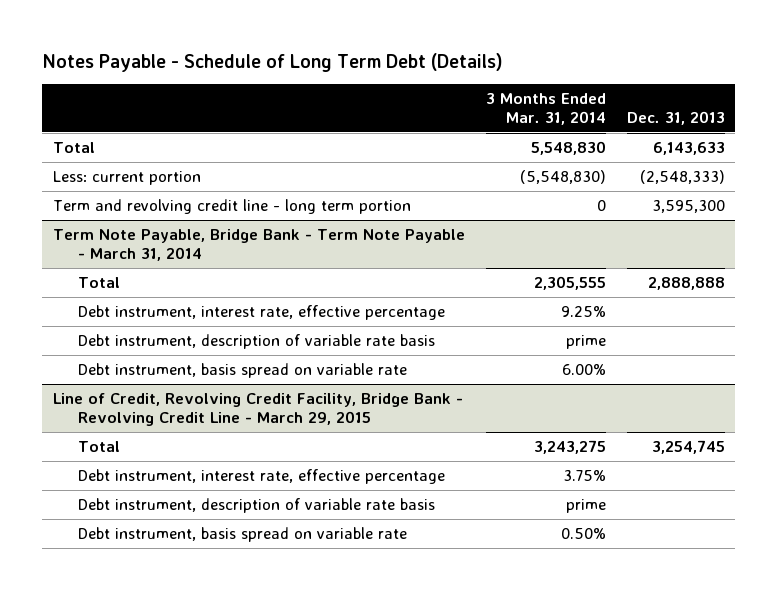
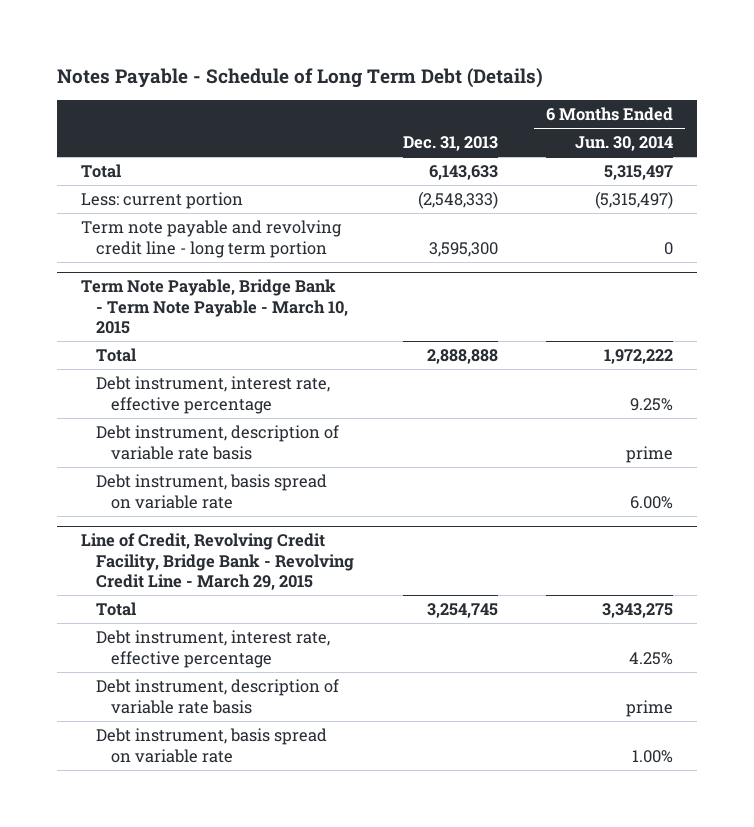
- | 3 Months Ended Mar. 31, 2014 | Dec. 31, 2013
+ | Dec. 31, 2013 | 6 Months Ended Jun. 30, 2014
- Term and revolving credit line - long term portion | 0 | 3,595,300
- Term Note Payable, Bridge Bank - Term Note Payable - March 31, 2014
+ Term note payable and revolving credit line - long term portion | 3,595,300 | 0
+ Term Note Payable, Bridge Bank - Term Note Payable - March 10, 2015

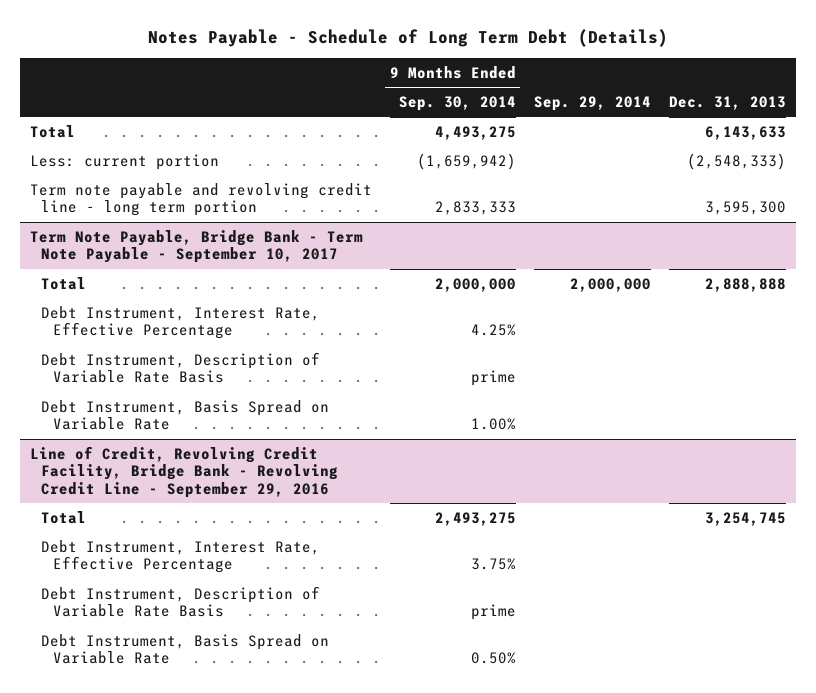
- | Dec. 31, 2013 | 6 Months Ended Jun. 30, 2014
+ | 9 Months Ended Sep. 30, 2014 | Sep. 29, 2014 | Dec. 31, 2013
- Term Note Payable, Bridge Bank - Term Note Payable - March 10, 2015
+ Term Note Payable, Bridge Bank - Term Note Payable - September 10, 2017
- Debt instrument, interest rate, effective percentage | | 9.25%
- Debt instrument, description of variable rate basis | | prime
- Debt instrument, basis spread on variable rate | | 6.00%
- Line of Credit, Revolving Credit Facility, Bridge Bank - Revolving Credit Line - March 29, 2015
+ Debt Instrument, Interest Rate, Effective Percentage | 4.25% | |
+ Debt Instrument, Description of Variable Rate Basis | prime | |
+ Debt Instrument, Basis Spread on Variable Rate | 1.00% | |
+ Line of Credit, Revolving Credit Facility, Bridge Bank - Revolving Credit Line - September 29, 2016
- Debt instrument, interest rate, effective percentage | | 4.25%
- Debt instrument, description of variable rate basis | | prime
- Debt instrument, basis spread on variable rate | | 1.00%
+ Debt Instrument, Interest Rate, Effective Percentage | 3.75% | |
+ Debt Instrument, Description of Variable Rate Basis | prime | |
+ Debt Instrument, Basis Spread on Variable Rate | 0.50% | |

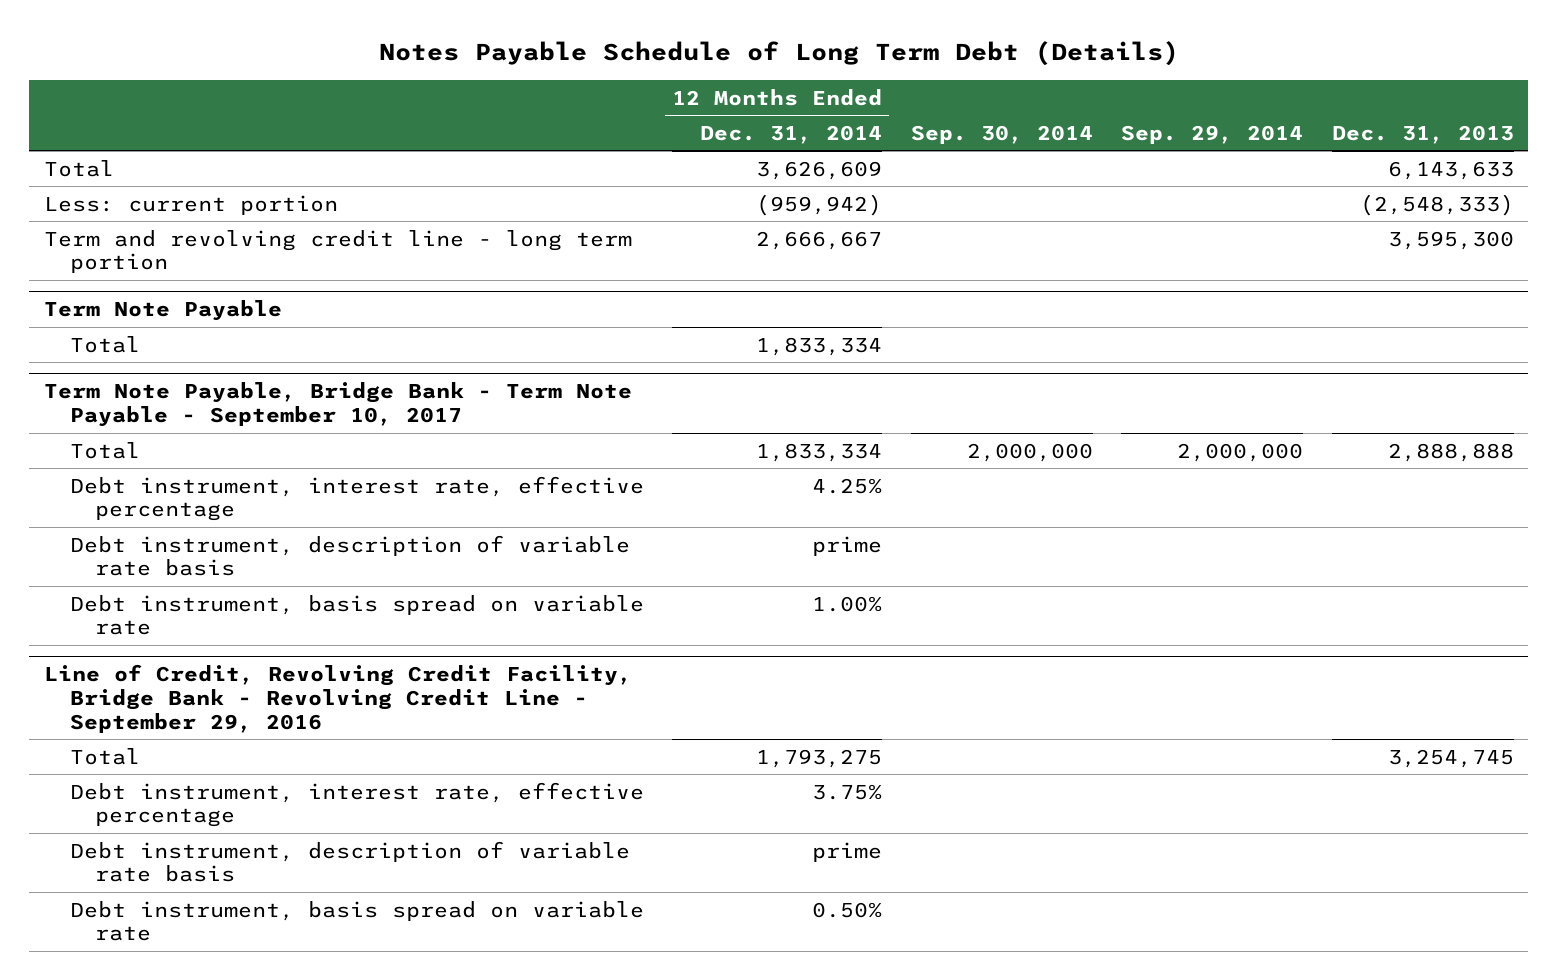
- Notes Payable - Schedule of Long Term Debt (Details)
+ Notes Payable Schedule of Long Term Debt (Details)
- | 9 Months Ended Sep. 30, 2014 | Sep. 29, 2014 | Dec. 31, 2013
+ | 12 Months Ended Dec. 31, 2014 | Sep. 30, 2014 | Sep. 29, 2014 | Dec. 31, 2013
- Term note payable and revolving credit line - long term portion | 2,833,333 | | 3,595,300
+ Term and revolving credit line - long term portion | 2,666,667 | | | 3,595,300
+ Term Note Payable
+ Total | 1,833,334 | | |
@ Term Note Payable, Bridge Bank - Term Note Payable - September 10, 2017
- Debt Instrument, Interest Rate, Effective Percentage | 4.25% | |
- Debt Instrument, Description of Variable Rate Basis | prime | |
- Debt Instrument, Basis Spread on Variable Rate | 1.00% | |
+ Debt instrument, interest rate, effective percentage | 4.25% | | |
+ Debt instrument, description of variable rate basis | prime | | |
+ Debt instrument, basis spread on variable rate | 1.00% | | |
@ Line of Credit, Revolving Credit Facility, Bridge Bank - Revolving Credit Line - September 29, 2016
- Debt Instrument, Interest Rate, Effective Percentage | 3.75% | |
- Debt Instrument, Description of Variable Rate Basis | prime | |
- Debt Instrument, Basis Spread on Variable Rate | 0.50% | |
+ Debt instrument, interest rate, effective percentage | 3.75% | | |
+ Debt instrument, description of variable rate basis | prime | | |
+ Debt instrument, basis spread on variable rate | 0.50% | | |

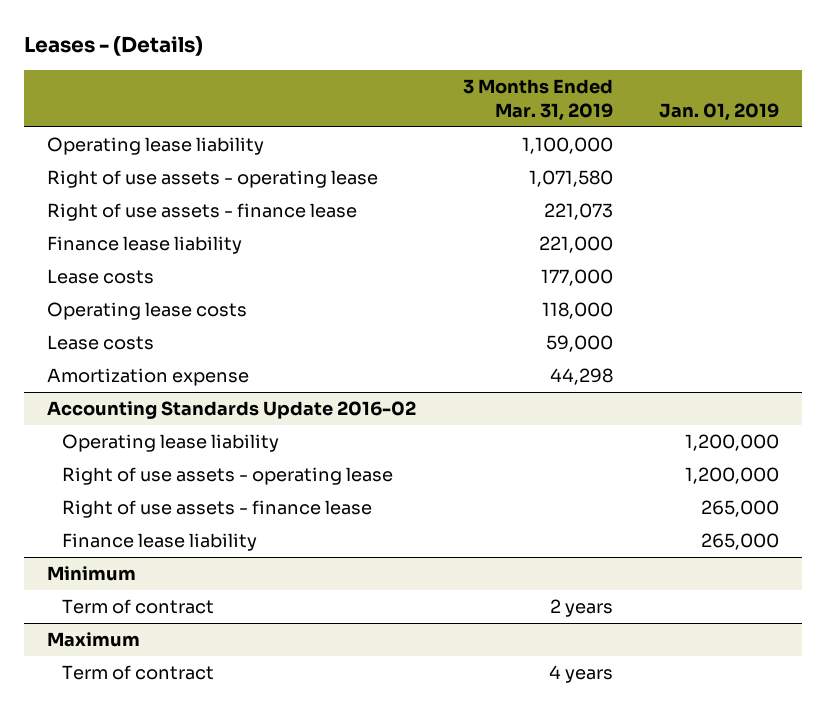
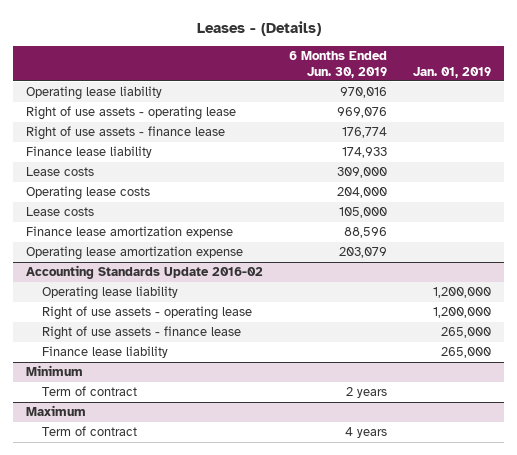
- | 3 Months Ended Mar. 31, 2019 | Jan. 01, 2019
+ | 6 Months Ended Jun. 30, 2019 | Jan. 01, 2019
- Amortization expense | 44,298 |
+ Finance lease amortization expense | 88,596 |
+ Operating lease amortization expense | 203,079 |

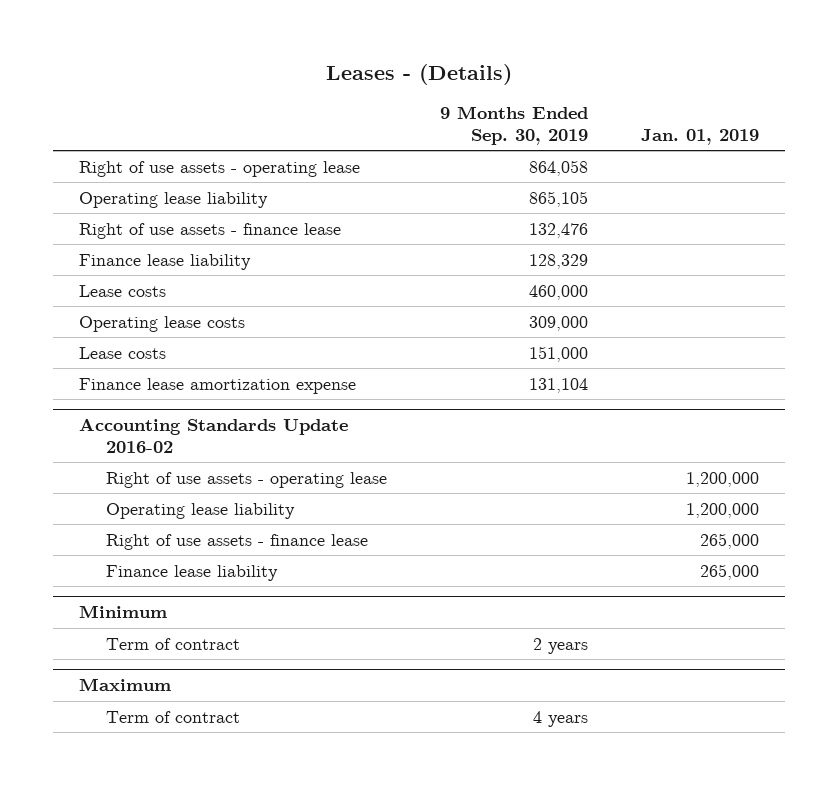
- | 6 Months Ended Jun. 30, 2019 | Jan. 01, 2019
+ | 9 Months Ended Sep. 30, 2019 | Jan. 01, 2019
moved down: Operating lease liability | 865,105 |
- Operating lease amortization expense | 203,079 |
@ Accounting Standards Update 2016-02
moved down: Operating lease liability | | 1,200,000

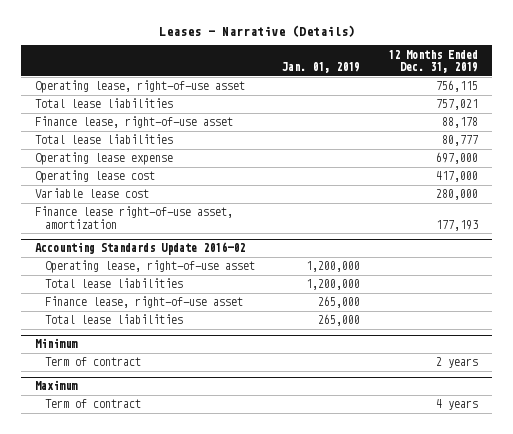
- Leases - (Details)
+ Leases - Narrative (Details)
- | 9 Months Ended Sep. 30, 2019 | Jan. 01, 2019
+ | Jan. 01, 2019 | 12 Months Ended Dec. 31, 2019
- Right of use assets - operating lease | 864,058 |
- Operating lease liability | 865,105 |
- Right of use assets - finance lease | 132,476 |
- Finance lease liability | 128,329 |
- Lease costs | 460,000 |
- Operating lease costs | 309,000 |
- Lease costs | 151,000 |
- Finance lease amortization expense | 131,104 |
+ Operating lease, right-of-use asset | | 756,115
+ Total lease liabilities | | 757,021
+ Finance lease, right-of-use asset | | 88,178
+ Total lease liabilities | | 80,777
+ Operating lease expense | | 697,000
+ Operating lease cost | | 417,000
+ Variable lease cost | | 280,000
+ Finance lease right-of-use asset, amortization | | 177,193
@ Accounting Standards Update 2016-02
- Right of use assets - operating lease | | 1,200,000
- Operating lease liability | | 1,200,000
- Right of use assets - finance lease | | 265,000
- Finance lease liability | | 265,000
+ Operating lease, right-of-use asset | 1,200,000 |
+ Total lease liabilities | 1,200,000 |
+ Finance lease, right-of-use asset | 265,000 |
+ Total lease liabilities | 265,000 |

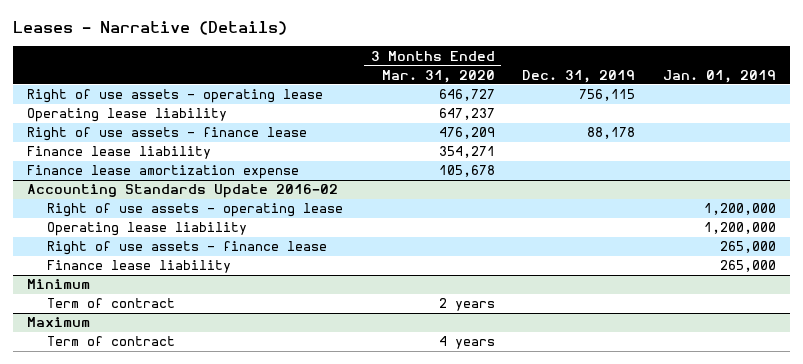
- | Jan. 01, 2019 | 12 Months Ended Dec. 31, 2019
+ | 3 Months Ended Mar. 31, 2020 | Dec. 31, 2019 | Jan. 01, 2019
- Operating lease, right-of-use asset | | 756,115
- Total lease liabilities | | 757,021
- Finance lease, right-of-use asset | | 88,178
- Total lease liabilities | | 80,777
- Operating lease expense | | 697,000
- Operating lease cost | | 417,000
- Variable lease cost | | 280,000
- Finance lease right-of-use asset, amortization | | 177,193
+ Right of use assets - operating lease | 646,727 | 756,115 |
+ Operating lease liability | 647,237 | |
+ Right of use assets - finance lease | 476,209 | 88,178 |
+ Finance lease liability | 354,271 | |
+ Finance lease amortization expense | 105,678 | |
@ Accounting Standards Update 2016-02
- Operating lease, right-of-use asset | 1,200,000 |
- Total lease liabilities | 1,200,000 |
- Finance lease, right-of-use asset | 265,000 |
- Total lease liabilities | 265,000 |
+ Right of use assets - operating lease | | | 1,200,000
+ Operating lease liability | | | 1,200,000
+ Right of use assets - finance lease | | | 265,000
+ Finance lease liability | | | 265,000

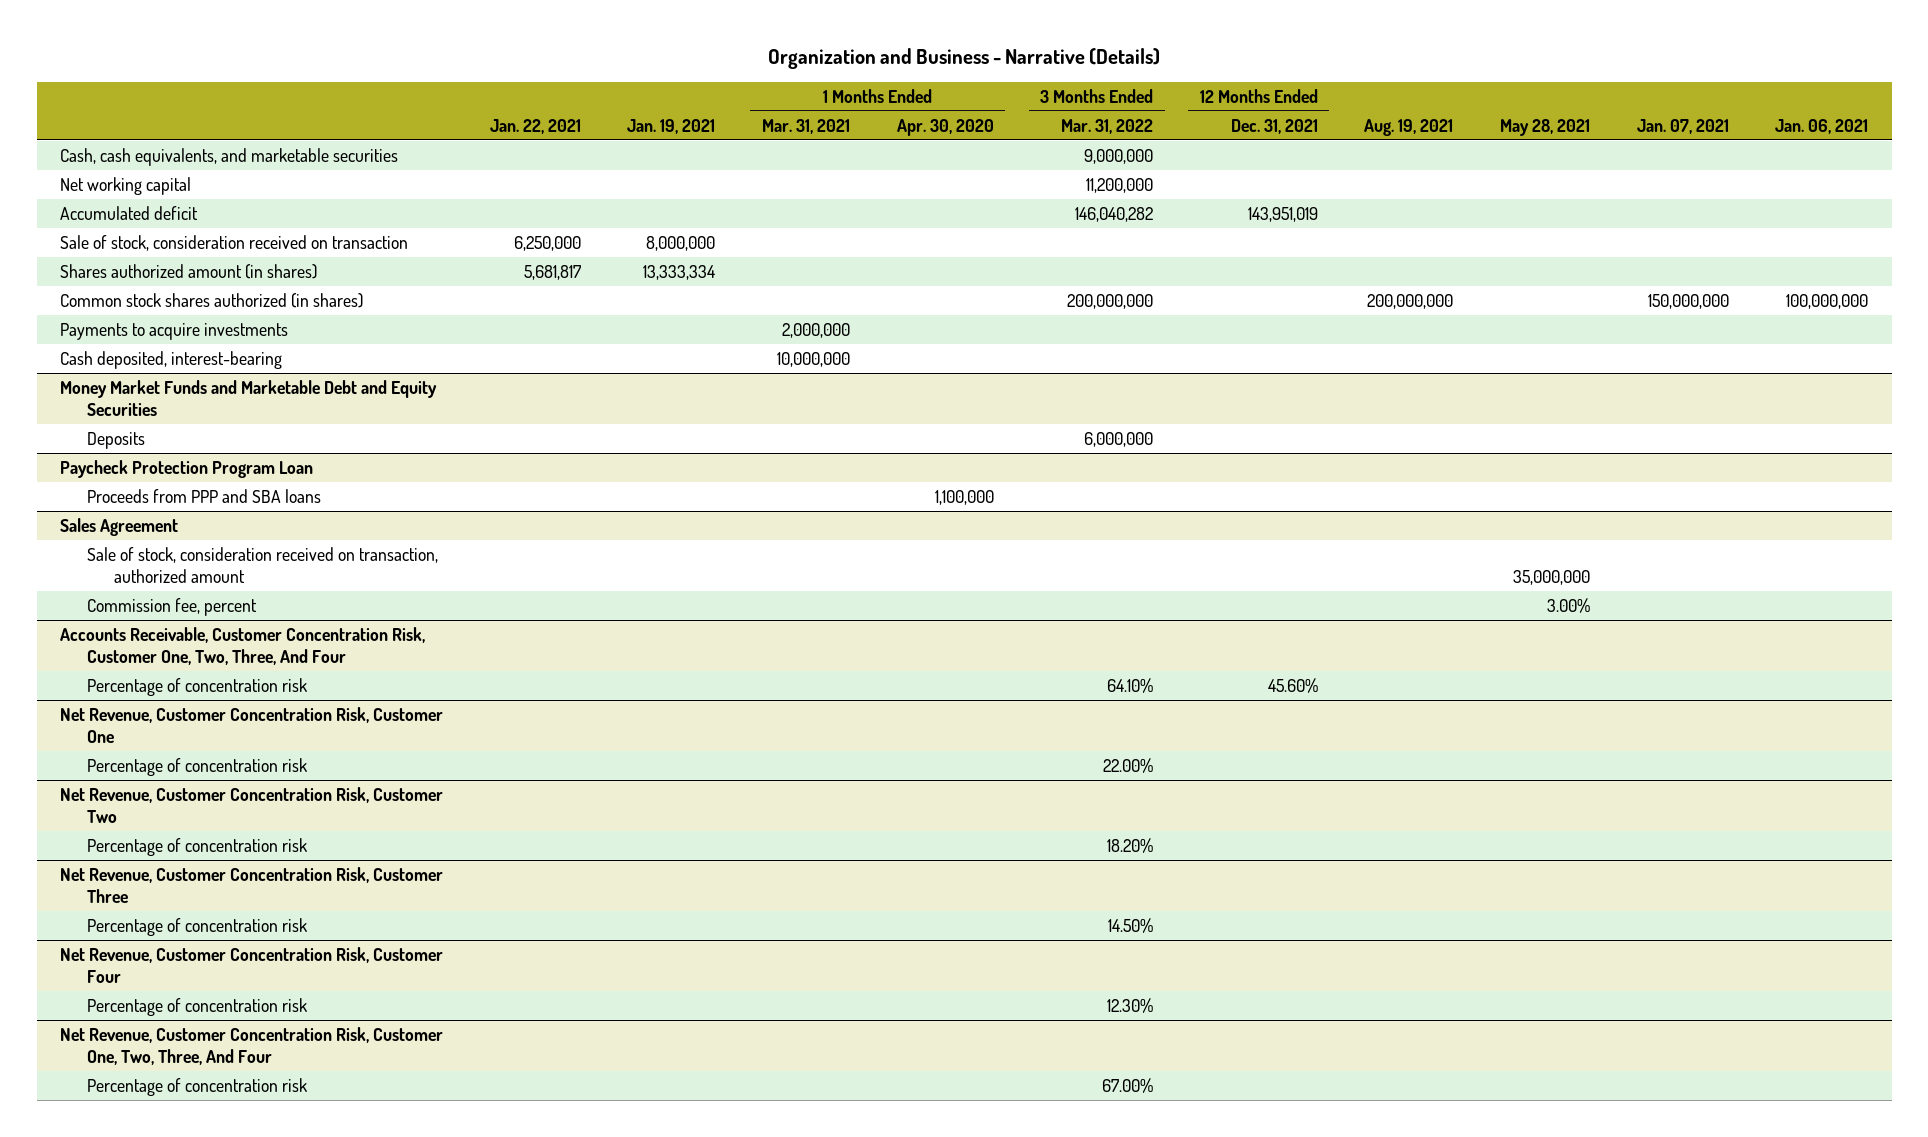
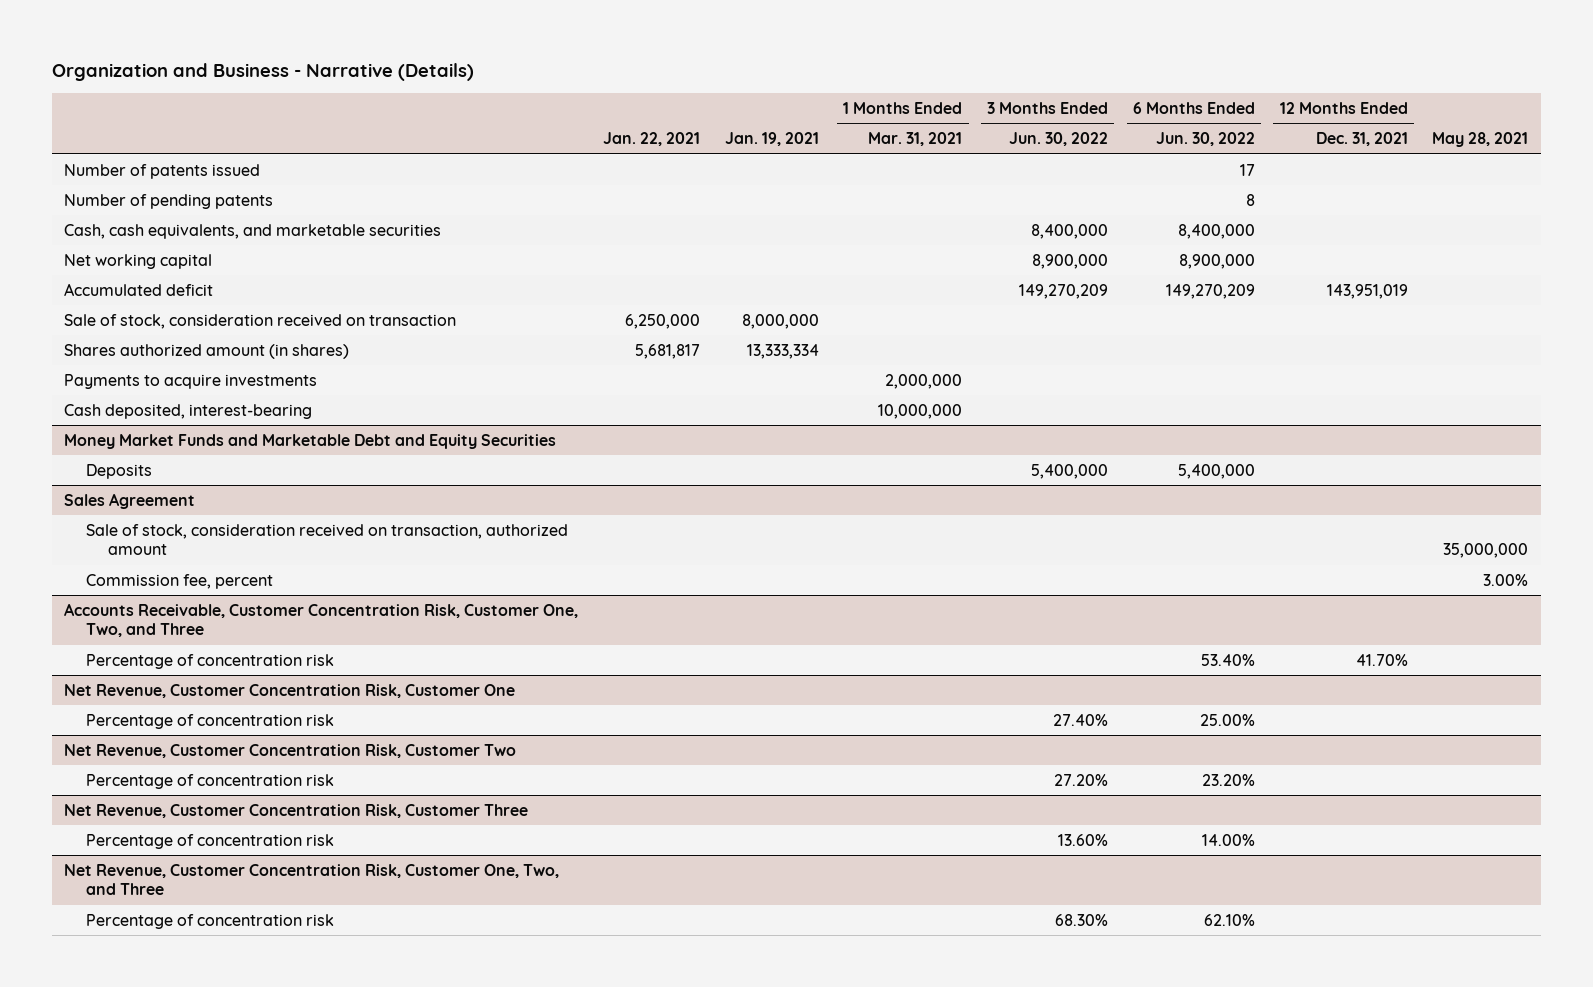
- | Jan. 22, 2021 | Jan. 19, 2021 | 1 Months Ended Mar. 31, 2021 | 1 Months Ended Apr. 30, 2020 | 3 Months Ended Mar. 31, 2022 | 12 Months Ended Dec. 31, 2021 | Aug. 19, 2021 | May 28, 2021 | Jan. 07, 2021 | Jan. 06, 2021
+ | Jan. 22, 2021 | Jan. 19, 2021 | 1 Months Ended Mar. 31, 2021 | 3 Months Ended Jun. 30, 2022 | 6 Months Ended Jun. 30, 2022 | 12 Months Ended Dec. 31, 2021 | May 28, 2021
+ Number of patents issued | | | | | 17 | |
+ Number of pending patents | | | | | 8 | |
- Common stock shares authorized (in shares) | | | | | 200,000,000 | | 200,000,000 | | 150,000,000 | 100,000,000
- Paycheck Protection Program Loan
- Proceeds from PPP and SBA loans | | | | 1,100,000 | | | | | |
- Accounts Receivable, Customer Concentration Risk, Customer One, Two, Three, And Four
- Percentage of concentration risk | | | | | 64.10% | 45.60% | | | |
+ Accounts Receivable, Customer Concentration Risk, Customer One, Two, and Three
+ Percentage of concentration risk | | | | | 53.40% | 41.70% |
- Net Revenue, Customer Concentration Risk, Customer Four
- Percentage of concentration risk | | | | | 12.30% | | | | |
- Net Revenue, Customer Concentration Risk, Customer One, Two, Three, And Four
+ Net Revenue, Customer Concentration Risk, Customer One, Two, and Three

